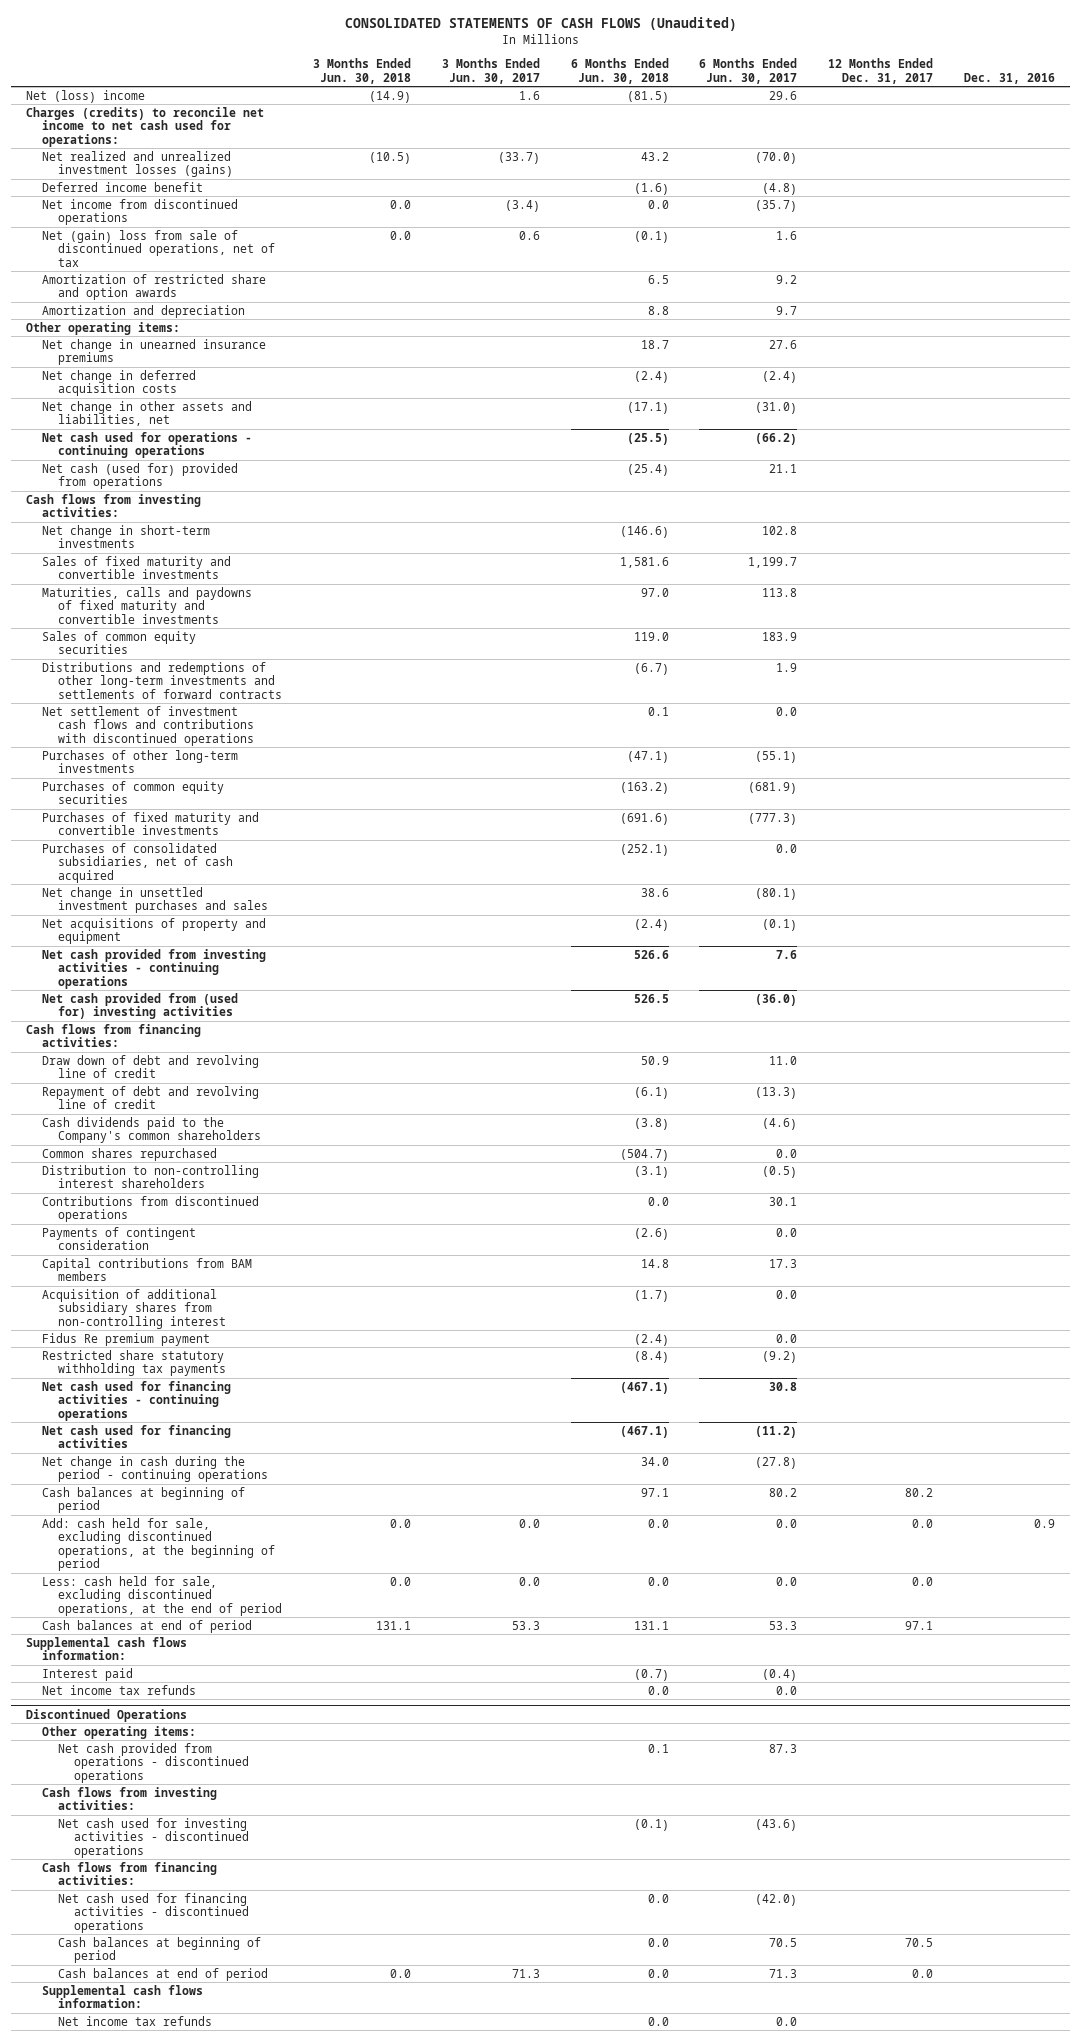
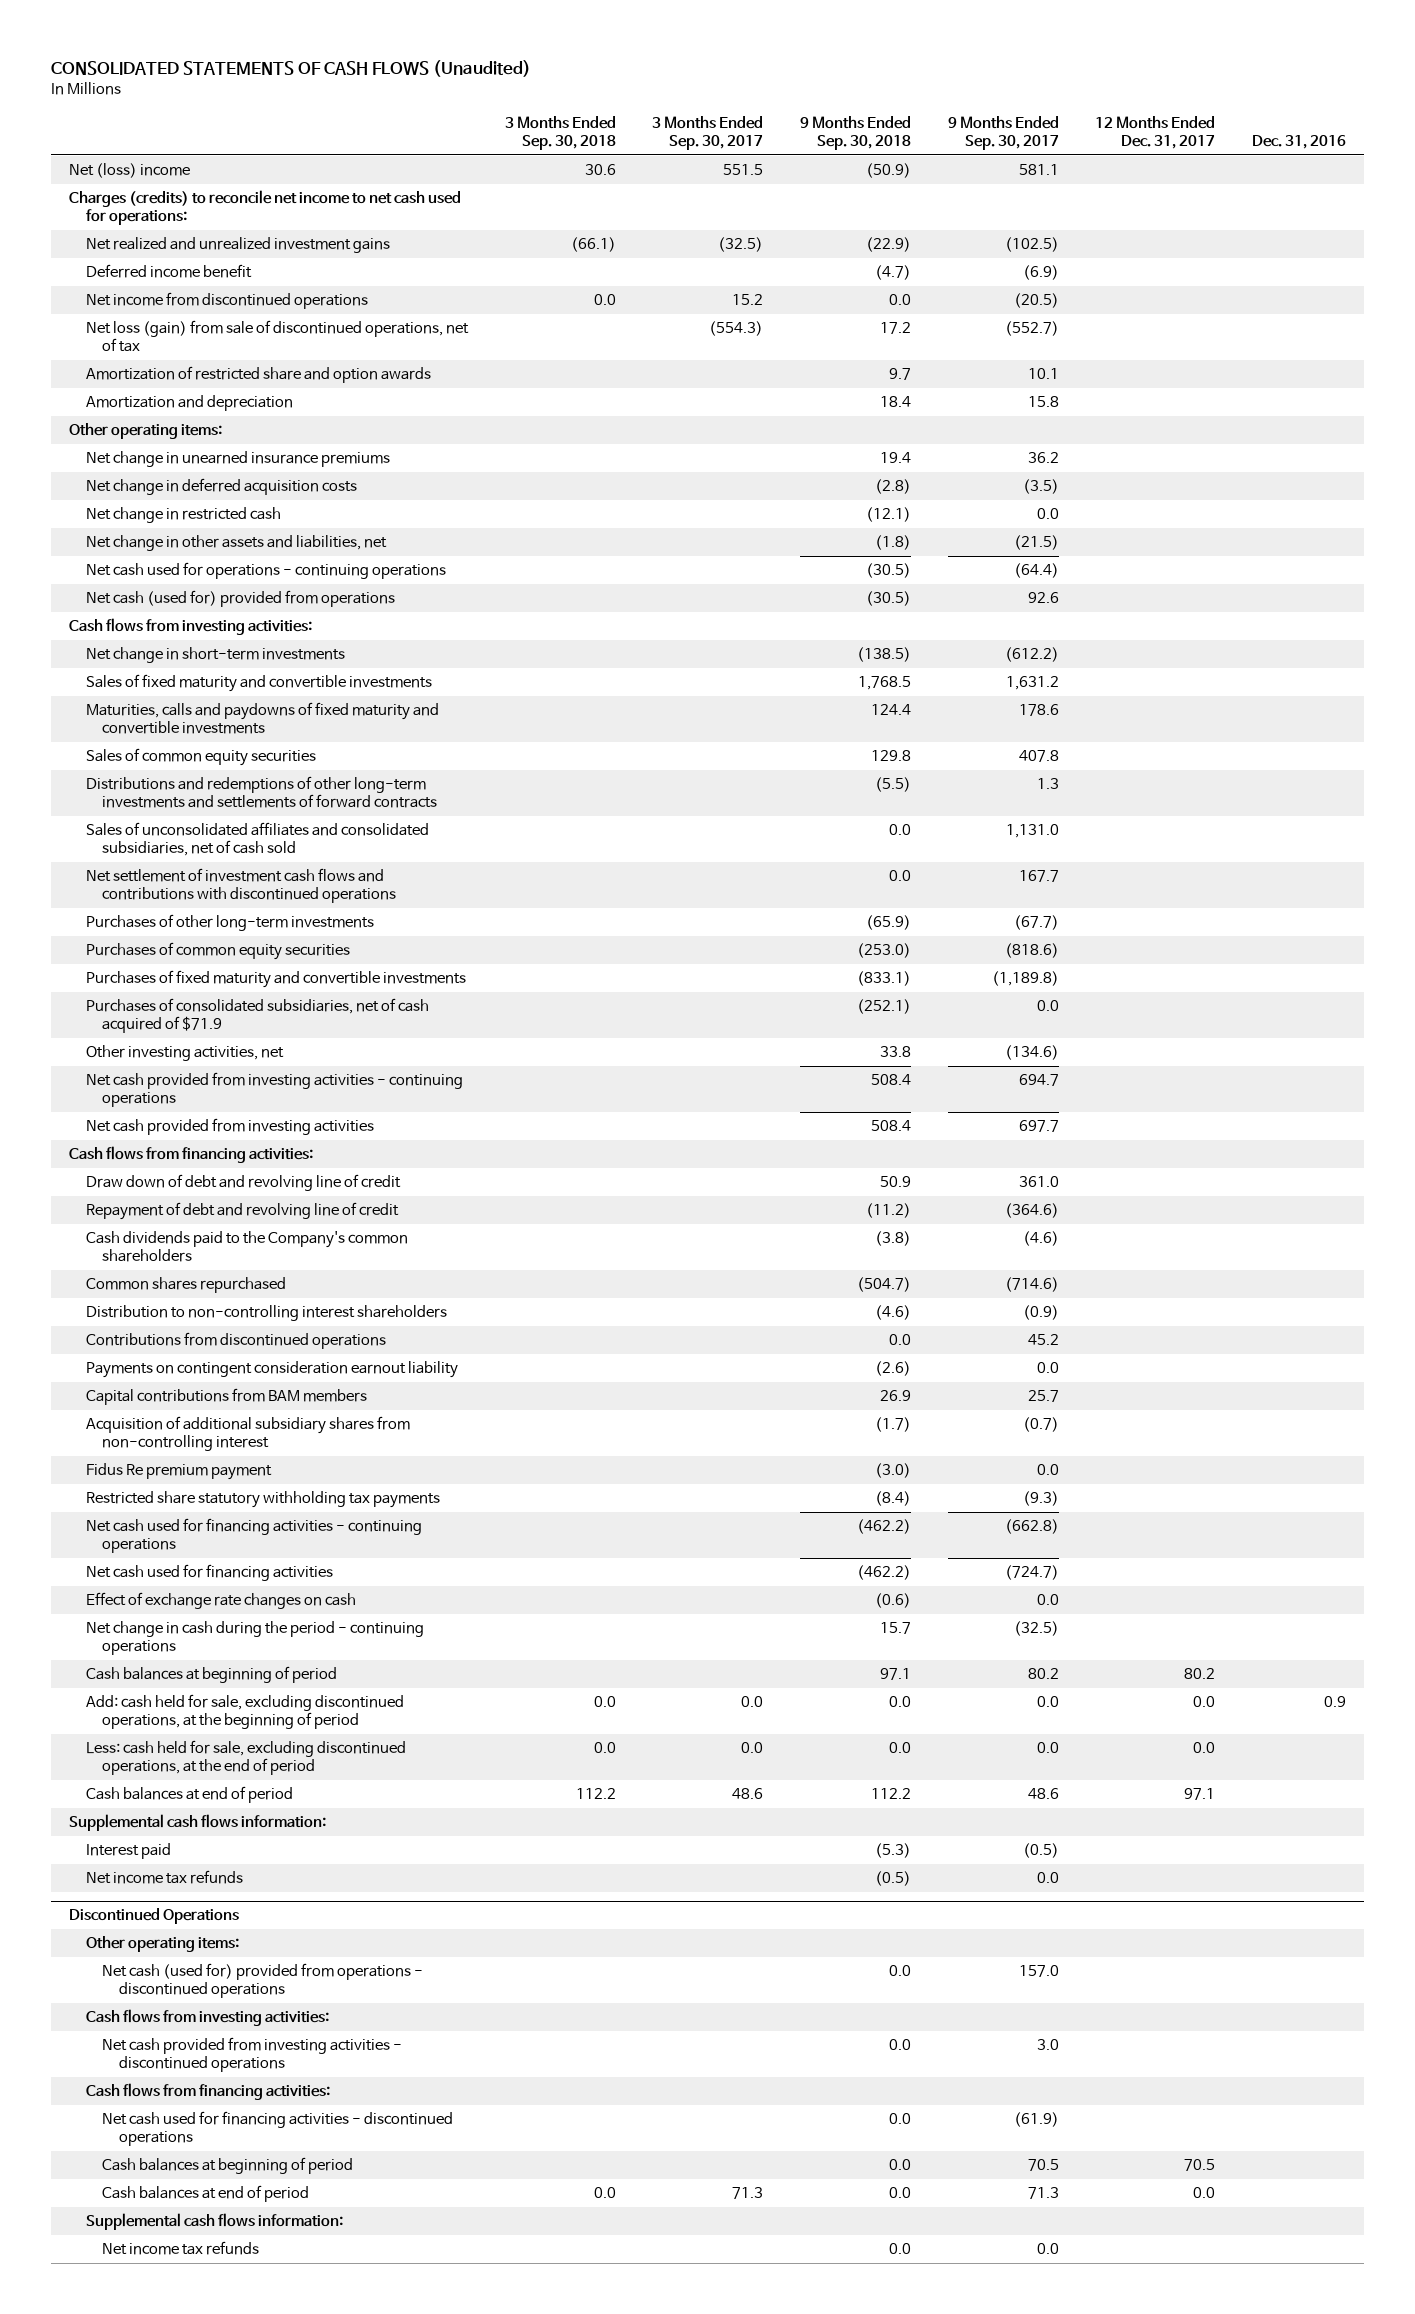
- | 3 Months Ended Jun. 30, 2018 | 3 Months Ended Jun. 30, 2017 | 6 Months Ended Jun. 30, 2018 | 6 Months Ended Jun. 30, 2017 | 12 Months Ended Dec. 31, 2017 | Dec. 31, 2016
+ | 3 Months Ended Sep. 30, 2018 | 3 Months Ended Sep. 30, 2017 | 9 Months Ended Sep. 30, 2018 | 9 Months Ended Sep. 30, 2017 | 12 Months Ended Dec. 31, 2017 | Dec. 31, 2016
- Net realized and unrealized investment losses (gains) | (10.5) | (33.7) | 43.2 | (70.0) | |
+ Net realized and unrealized investment gains | (66.1) | (32.5) | (22.9) | (102.5) | |
- Net (gain) loss from sale of discontinued operations, net of tax | 0.0 | 0.6 | (0.1) | 1.6 | |
+ Net loss (gain) from sale of discontinued operations, net of tax | | (554.3) | 17.2 | (552.7) | |
+ Net change in restricted cash | | | (12.1) | 0.0 | |
+ Sales of unconsolidated affiliates and consolidated subsidiaries, net of cash sold | | | 0.0 | 1,131.0 | |
- Purchases of consolidated subsidiaries, net of cash acquired | | | (252.1) | 0.0 | |
- Net change in unsettled investment purchases and sales | | | 38.6 | (80.1) | |
- Net acquisitions of property and equipment | | | (2.4) | (0.1) | |
+ Purchases of consolidated subsidiaries, net of cash acquired of $71.9 | | | (252.1) | 0.0 | |
+ Other investing activities, net | | | 33.8 | (134.6) | |
- Net cash provided from (used for) investing activities | | | 526.5 | (36.0) | |
+ Net cash provided from investing activities | | | 508.4 | 697.7 | |
- Payments of contingent consideration | | | (2.6) | 0.0 | |
+ Payments on contingent consideration earnout liability | | | (2.6) | 0.0 | |
+ Effect of exchange rate changes on cash | | | (0.6) | 0.0 | |
@ Discontinued Operations
- Net cash provided from operations - discontinued operations | | | 0.1 | 87.3 | |
+ Net cash (used for) provided from operations - discontinued operations | | | 0.0 | 157.0 | |
- Net cash used for investing activities - discontinued operations | | | (0.1) | (43.6) | |
+ Net cash provided from investing activities - discontinued operations | | | 0.0 | 3.0 | |

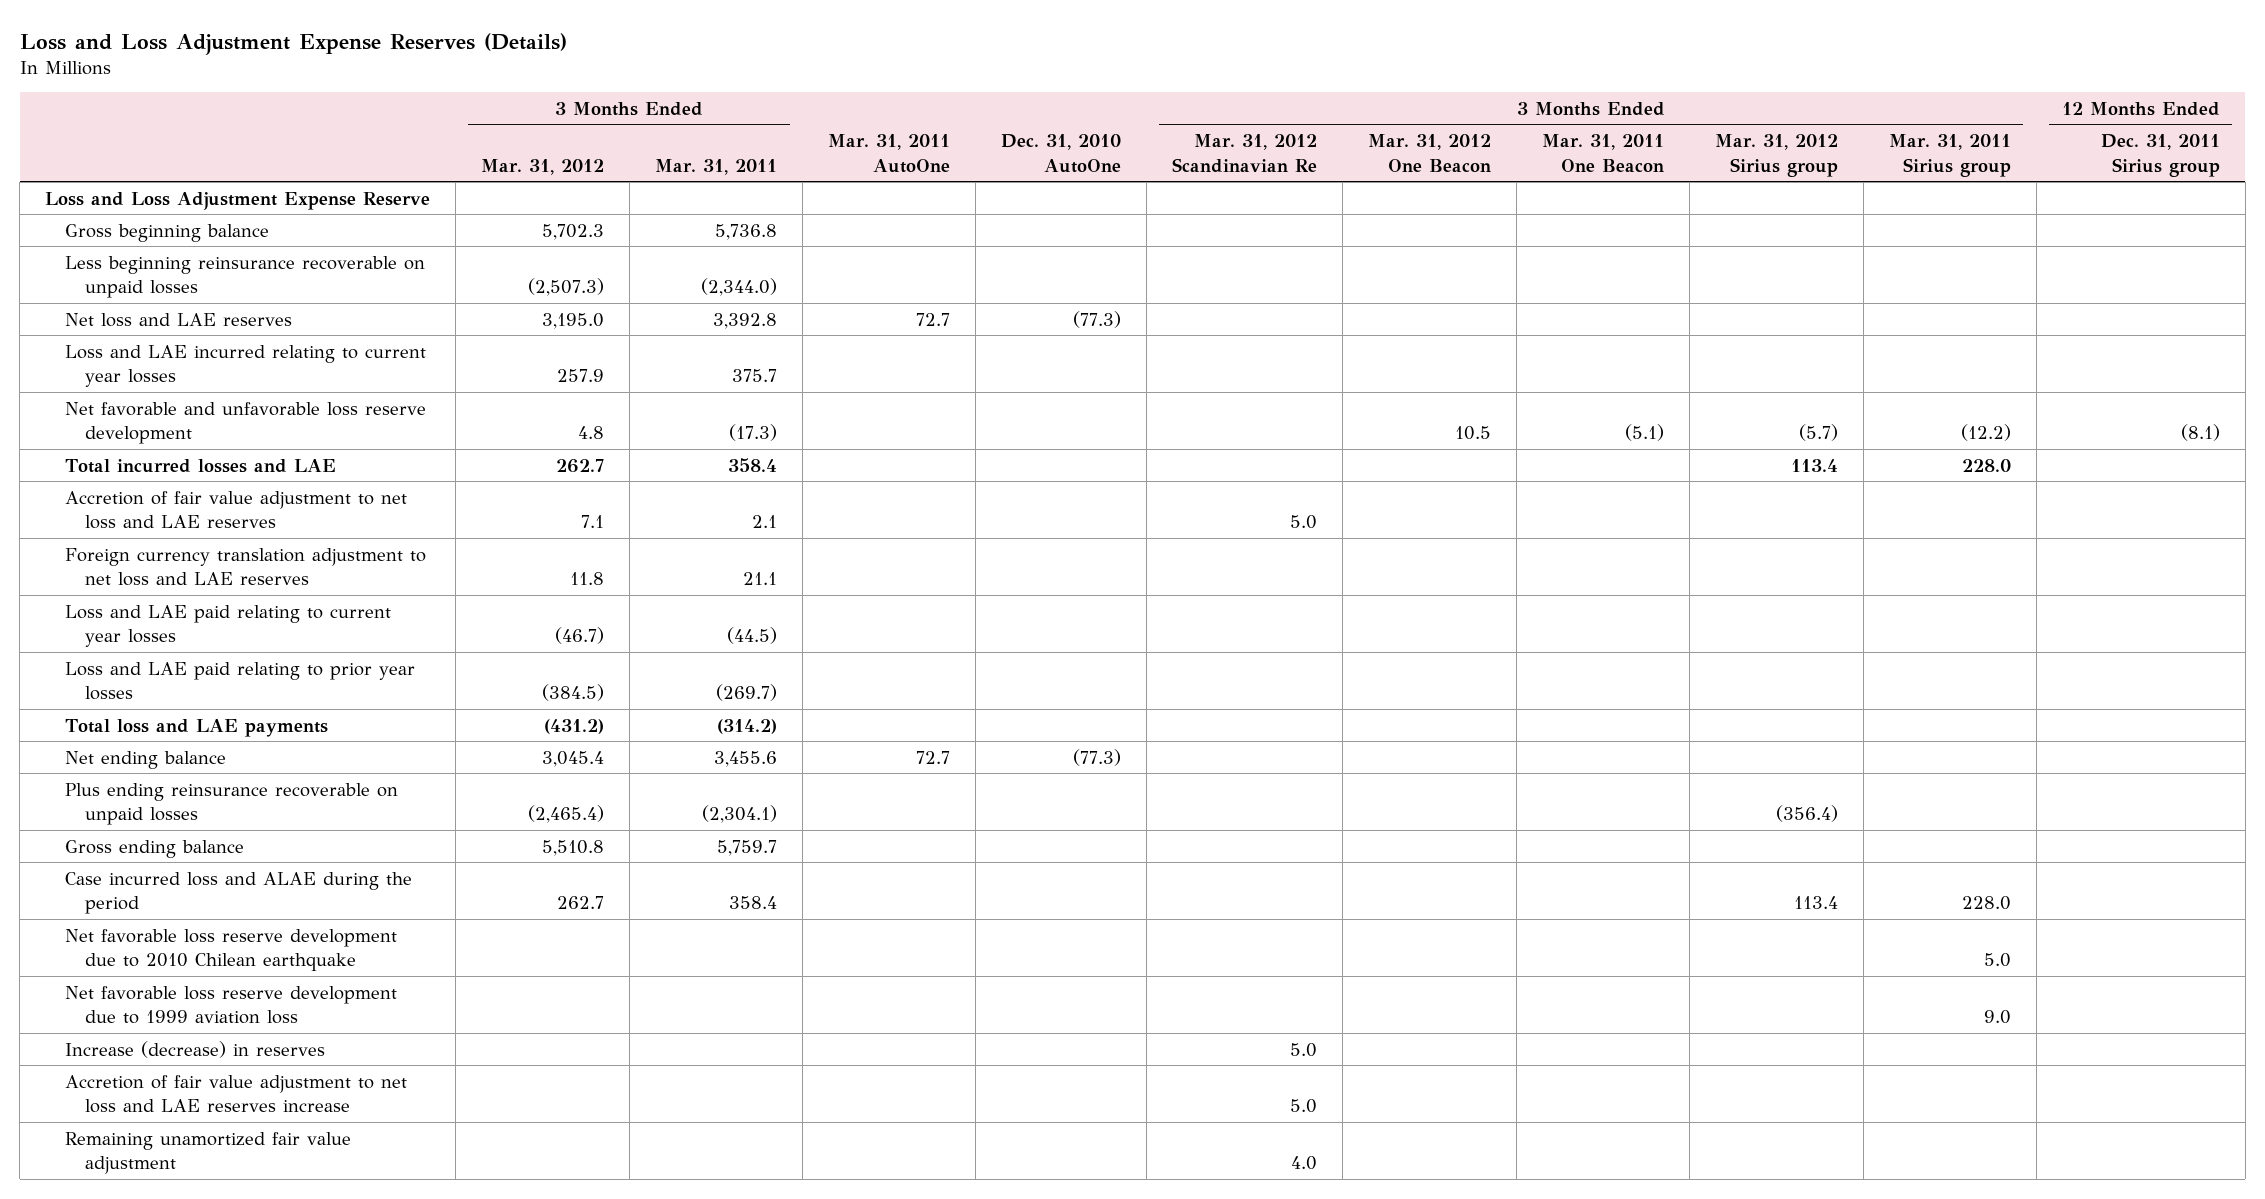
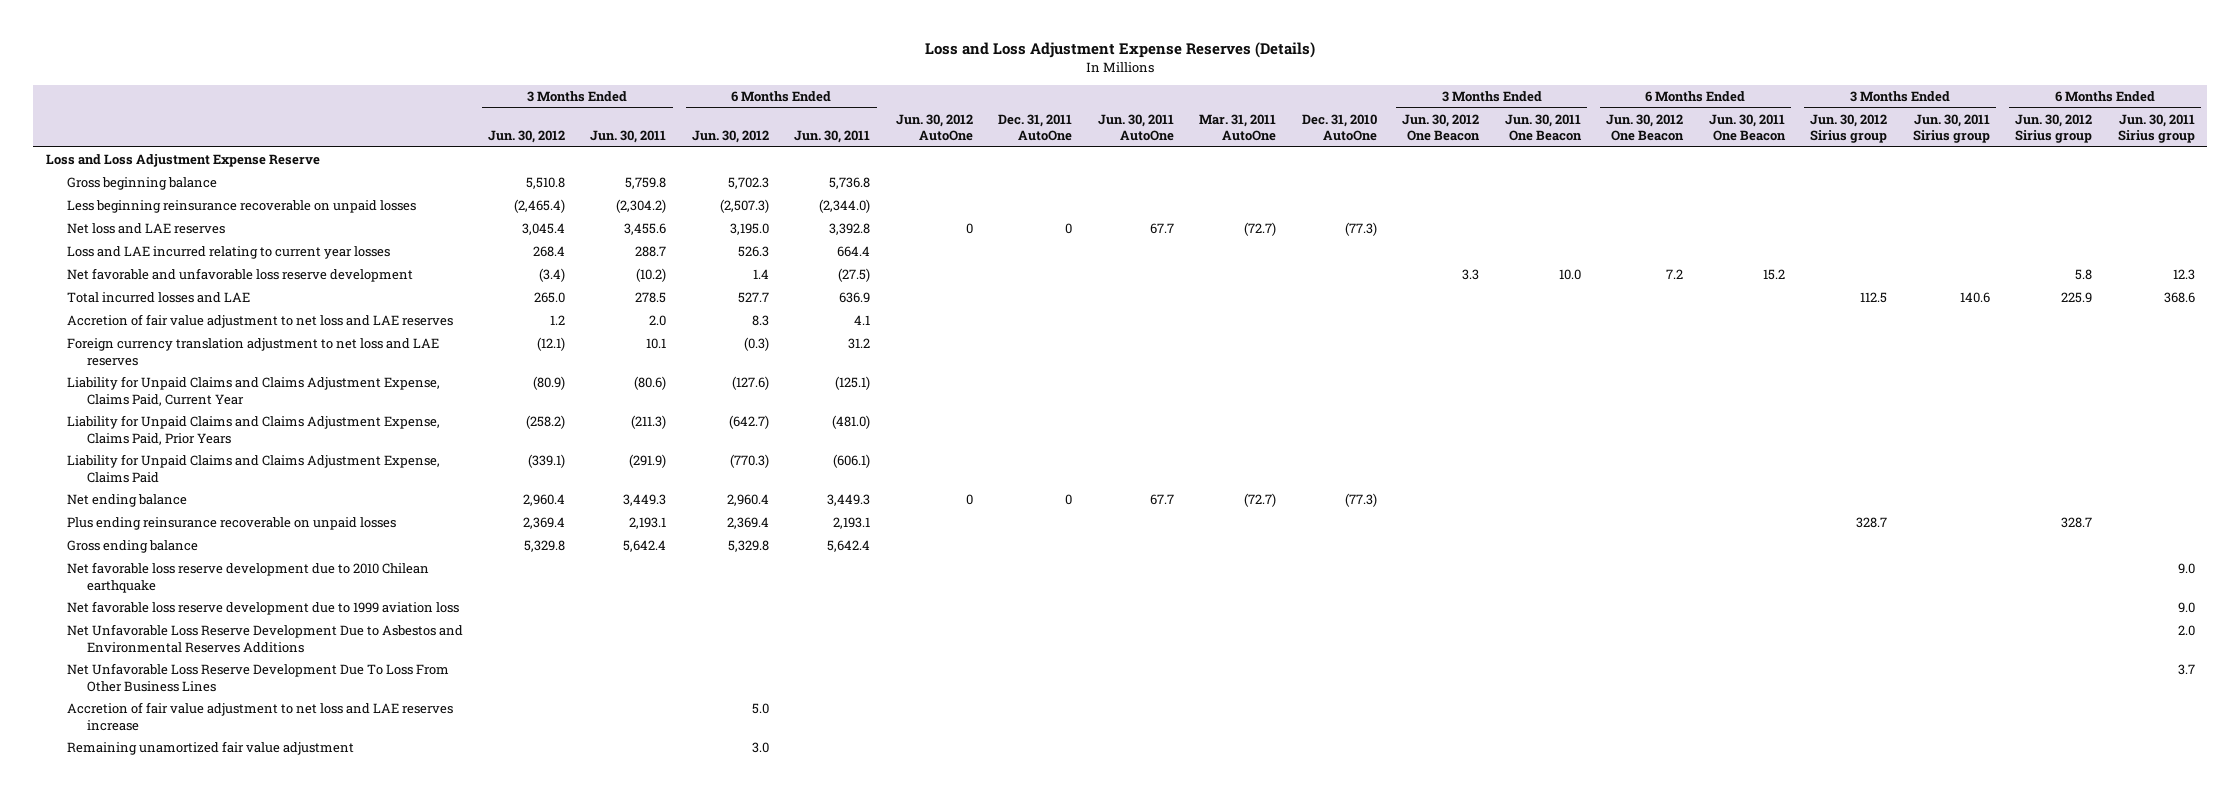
- | 3 Months Ended Mar. 31, 2012 | 3 Months Ended Mar. 31, 2011 | Mar. 31, 2011 AutoOne | Dec. 31, 2010 AutoOne | 3 Months Ended Mar. 31, 2012 Scandinavian Re | 3 Months Ended Mar. 31, 2012 One Beacon | 3 Months Ended Mar. 31, 2011 One Beacon | 3 Months Ended Mar. 31, 2012 Sirius group | 3 Months Ended Mar. 31, 2011 Sirius group | 12 Months Ended Dec. 31, 2011 Sirius group
+ | 3 Months Ended Jun. 30, 2012 | 3 Months Ended Jun. 30, 2011 | 6 Months Ended Jun. 30, 2012 | 6 Months Ended Jun. 30, 2011 | Jun. 30, 2012 AutoOne | Dec. 31, 2011 AutoOne | Jun. 30, 2011 AutoOne | Mar. 31, 2011 AutoOne | Dec. 31, 2010 AutoOne | 3 Months Ended Jun. 30, 2012 One Beacon | 3 Months Ended Jun. 30, 2011 One Beacon | 6 Months Ended Jun. 30, 2012 One Beacon | 6 Months Ended Jun. 30, 2011 One Beacon | 3 Months Ended Jun. 30, 2012 Sirius group | 3 Months Ended Jun. 30, 2011 Sirius group | 6 Months Ended Jun. 30, 2012 Sirius group | 6 Months Ended Jun. 30, 2011 Sirius group
- Net loss and LAE reserves | 3,195.0 | 3,392.8 | 72.7 | (77.3) | | | | | |
+ Net loss and LAE reserves | 3,045.4 | 3,455.6 | 3,195.0 | 3,392.8 | 0 | 0 | 67.7 | (72.7) | (77.3) | | | | | | | |
- Loss and LAE paid relating to current year losses | (46.7) | (44.5) | | | | | | | |
- Loss and LAE paid relating to prior year losses | (384.5) | (269.7) | | | | | | | |
- Total loss and LAE payments | (431.2) | (314.2) | | | | | | | |
- Net ending balance | 3,045.4 | 3,455.6 | 72.7 | (77.3) | | | | | |
+ Liability for Unpaid Claims and Claims Adjustment Expense, Claims Paid, Current Year | (80.9) | (80.6) | (127.6) | (125.1) | | | | | | | | | | | | |
+ Liability for Unpaid Claims and Claims Adjustment Expense, Claims Paid, Prior Years | (258.2) | (211.3) | (642.7) | (481.0) | | | | | | | | | | | | |
+ Liability for Unpaid Claims and Claims Adjustment Expense, Claims Paid | (339.1) | (291.9) | (770.3) | (606.1) | | | | | | | | | | | | |
+ Net ending balance | 2,960.4 | 3,449.3 | 2,960.4 | 3,449.3 | 0 | 0 | 67.7 | (72.7) | (77.3) | | | | | | | |
- Case incurred loss and ALAE during the period | 262.7 | 358.4 | | | | | | 113.4 | 228.0 |
- Increase (decrease) in reserves | | | | | 5.0 | | | | |
+ Net Unfavorable Loss Reserve Development Due to Asbestos and Environmental Reserves Additions | | | | | | | | | | | | | | | | | 2.0
+ Net Unfavorable Loss Reserve Development Due To Loss From Other Business Lines | | | | | | | | | | | | | | | | | 3.7

